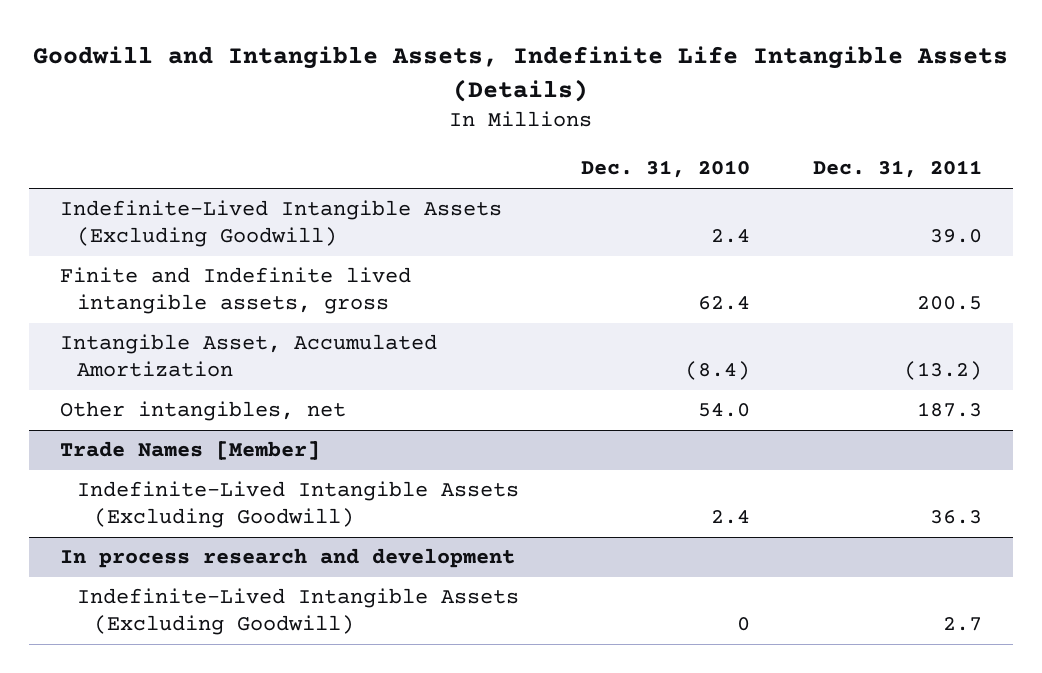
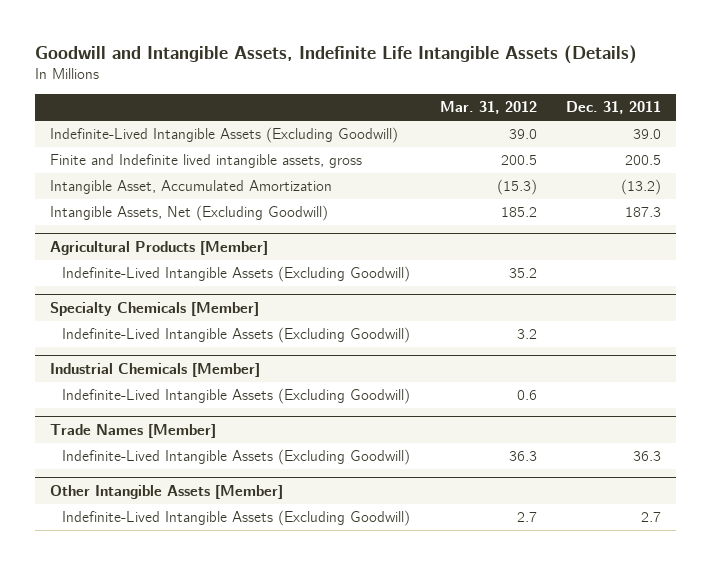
- | Dec. 31, 2010 | Dec. 31, 2011
+ | Mar. 31, 2012 | Dec. 31, 2011
- Other intangibles, net | 54.0 | 187.3
+ Intangible Assets, Net (Excluding Goodwill) | 185.2 | 187.3
+ Agricultural Products [Member]
+ Indefinite-Lived Intangible Assets (Excluding Goodwill) | 35.2 |
+ Specialty Chemicals [Member]
+ Indefinite-Lived Intangible Assets (Excluding Goodwill) | 3.2 |
+ Industrial Chemicals [Member]
+ Indefinite-Lived Intangible Assets (Excluding Goodwill) | 0.6 |
- In process research and development
+ Other Intangible Assets [Member]

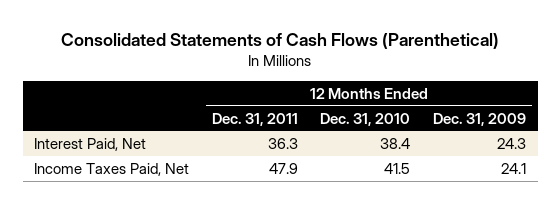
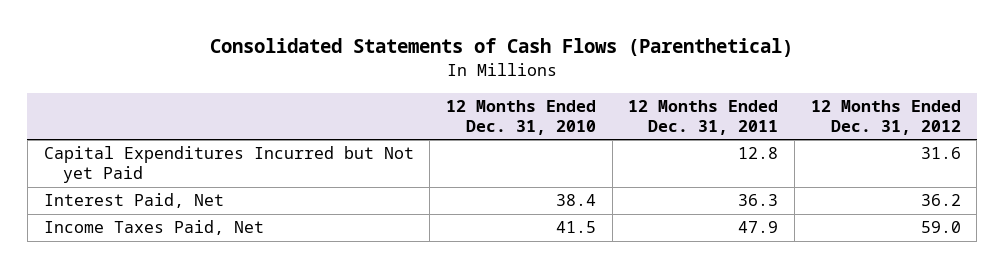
- | 12 Months Ended Dec. 31, 2011 | 12 Months Ended Dec. 31, 2010 | 12 Months Ended Dec. 31, 2009
+ | 12 Months Ended Dec. 31, 2010 | 12 Months Ended Dec. 31, 2011 | 12 Months Ended Dec. 31, 2012
+ Capital Expenditures Incurred but Not yet Paid | | 12.8 | 31.6

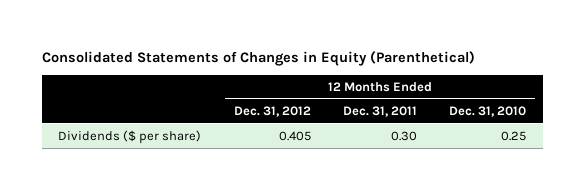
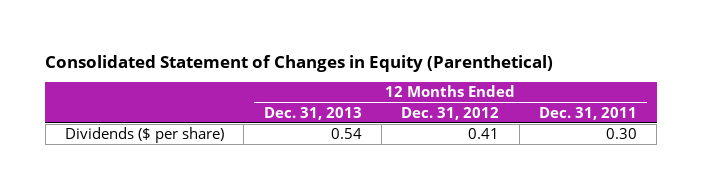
- Consolidated Statements of Changes in Equity (Parenthetical)
+ Consolidated Statement of Changes in Equity (Parenthetical)
- | 12 Months Ended Dec. 31, 2012 | 12 Months Ended Dec. 31, 2011 | 12 Months Ended Dec. 31, 2010
+ | 12 Months Ended Dec. 31, 2013 | 12 Months Ended Dec. 31, 2012 | 12 Months Ended Dec. 31, 2011
- Dividends ($ per share) | 0.405 | 0.30 | 0.25
+ Dividends ($ per share) | 0.54 | 0.41 | 0.30

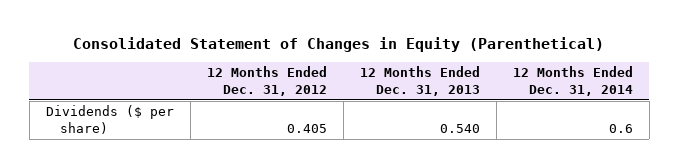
- | 12 Months Ended Dec. 31, 2013 | 12 Months Ended Dec. 31, 2012 | 12 Months Ended Dec. 31, 2011
+ | 12 Months Ended Dec. 31, 2012 | 12 Months Ended Dec. 31, 2013 | 12 Months Ended Dec. 31, 2014
- Dividends ($ per share) | 0.54 | 0.41 | 0.30
+ Dividends ($ per share) | 0.405 | 0.540 | 0.6

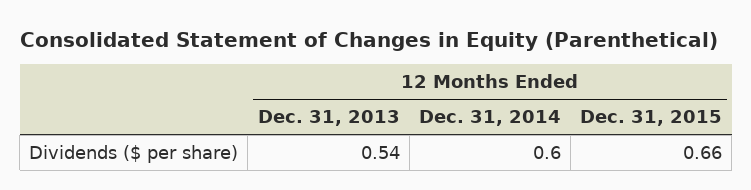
- | 12 Months Ended Dec. 31, 2012 | 12 Months Ended Dec. 31, 2013 | 12 Months Ended Dec. 31, 2014
+ | 12 Months Ended Dec. 31, 2013 | 12 Months Ended Dec. 31, 2014 | 12 Months Ended Dec. 31, 2015
- Dividends ($ per share) | 0.405 | 0.540 | 0.6
+ Dividends ($ per share) | 0.54 | 0.6 | 0.66

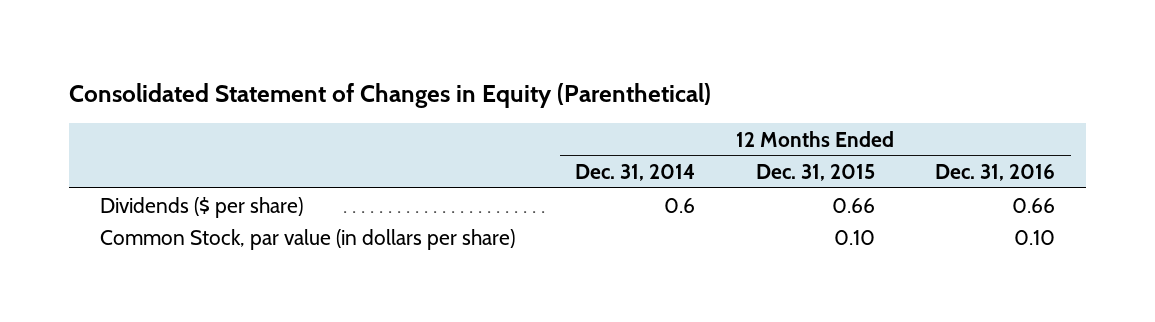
- | 12 Months Ended Dec. 31, 2013 | 12 Months Ended Dec. 31, 2014 | 12 Months Ended Dec. 31, 2015
+ | 12 Months Ended Dec. 31, 2014 | 12 Months Ended Dec. 31, 2015 | 12 Months Ended Dec. 31, 2016
+ Common Stock, par value (in dollars per share) | | 0.10 | 0.10

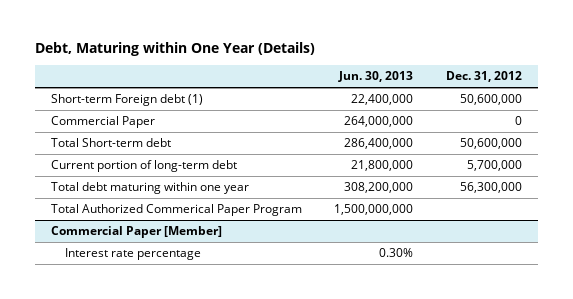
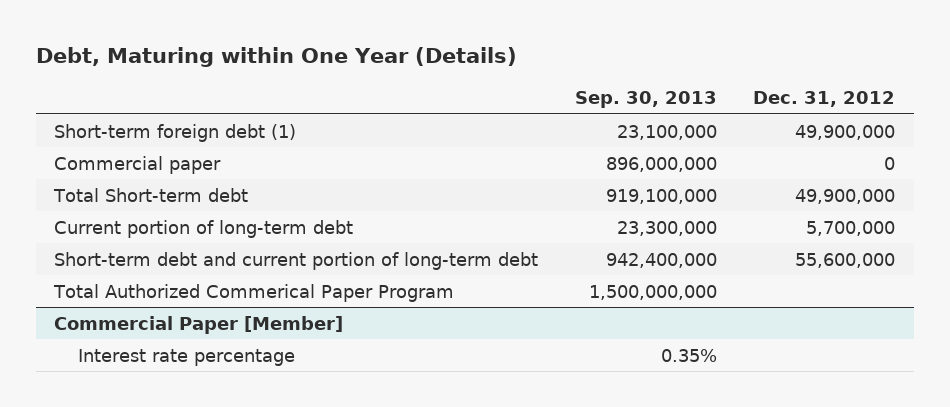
- | Jun. 30, 2013 | Dec. 31, 2012
+ | Sep. 30, 2013 | Dec. 31, 2012
- Short-term Foreign debt (1) | 22,400,000 | 50,600,000
- Commercial Paper | 264,000,000 | 0
- Total Short-term debt | 286,400,000 | 50,600,000
+ Short-term foreign debt (1) | 23,100,000 | 49,900,000
+ Commercial paper | 896,000,000 | 0
+ Total Short-term debt | 919,100,000 | 49,900,000
- Total debt maturing within one year | 308,200,000 | 56,300,000
+ Short-term debt and current portion of long-term debt | 942,400,000 | 55,600,000

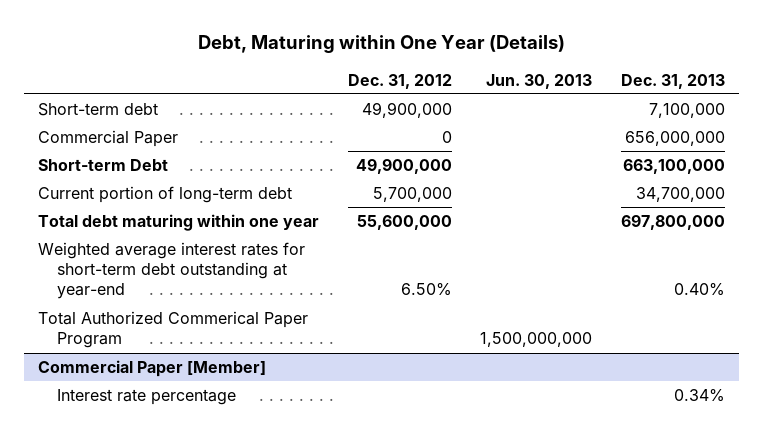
- | Sep. 30, 2013 | Dec. 31, 2012
+ | Dec. 31, 2012 | Jun. 30, 2013 | Dec. 31, 2013
- Short-term foreign debt (1) | 23,100,000 | 49,900,000
- Commercial paper | 896,000,000 | 0
- Total Short-term debt | 919,100,000 | 49,900,000
+ Short-term debt | 49,900,000 | | 7,100,000
+ Commercial Paper | 0 | | 656,000,000
+ Short-term Debt | 49,900,000 | | 663,100,000
- Short-term debt and current portion of long-term debt | 942,400,000 | 55,600,000
+ Total debt maturing within one year | 55,600,000 | | 697,800,000
+ Weighted average interest rates for short-term debt outstanding at year-end | 6.50% | | 0.40%

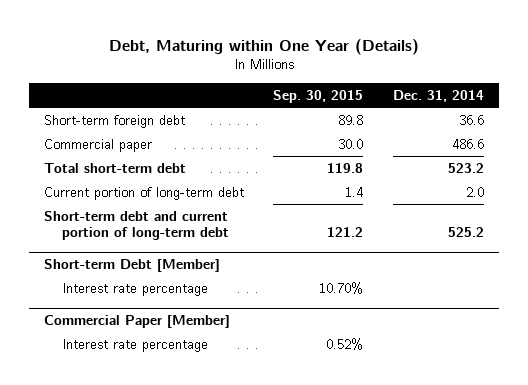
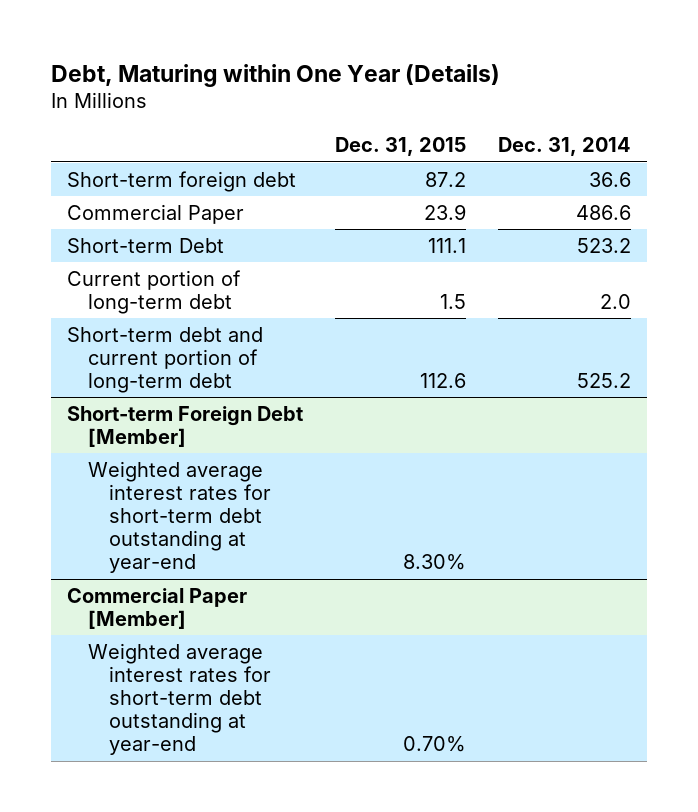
- | Sep. 30, 2015 | Dec. 31, 2014
+ | Dec. 31, 2015 | Dec. 31, 2014
- Commercial paper | 30.0 | 486.6
- Total short-term debt | 119.8 | 523.2
+ Commercial Paper | 23.9 | 486.6
+ Short-term Debt | 111.1 | 523.2
- Short-term Debt [Member]
- Interest rate percentage | 10.70% |
+ Short-term Foreign Debt [Member]
+ Weighted average interest rates for short-term debt outstanding at year-end | 8.30% |
@ Commercial Paper [Member]
- Interest rate percentage | 0.52% |
+ Weighted average interest rates for short-term debt outstanding at year-end | 0.70% |

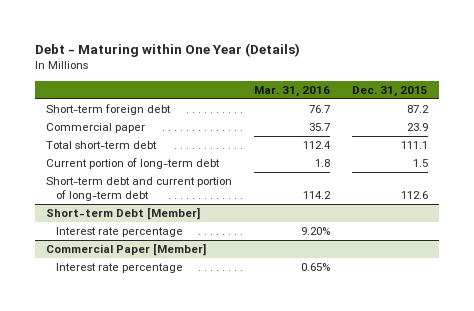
- Debt, Maturing within One Year (Details)
+ Debt - Maturing within One Year (Details)
- | Dec. 31, 2015 | Dec. 31, 2014
+ | Mar. 31, 2016 | Dec. 31, 2015
- Commercial Paper | 23.9 | 486.6
- Short-term Debt | 111.1 | 523.2
+ Commercial paper | 35.7 | 23.9
+ Total short-term debt | 112.4 | 111.1
- Short-term Foreign Debt [Member]
- Weighted average interest rates for short-term debt outstanding at year-end | 8.30% |
+ Short-term Debt [Member]
+ Interest rate percentage | 9.20% |
@ Commercial Paper [Member]
- Weighted average interest rates for short-term debt outstanding at year-end | 0.70% |
+ Interest rate percentage | 0.65% |

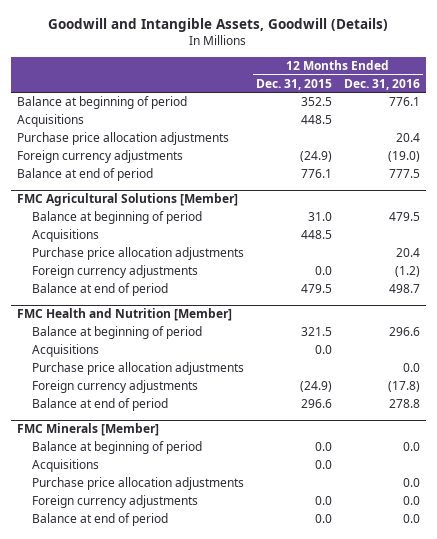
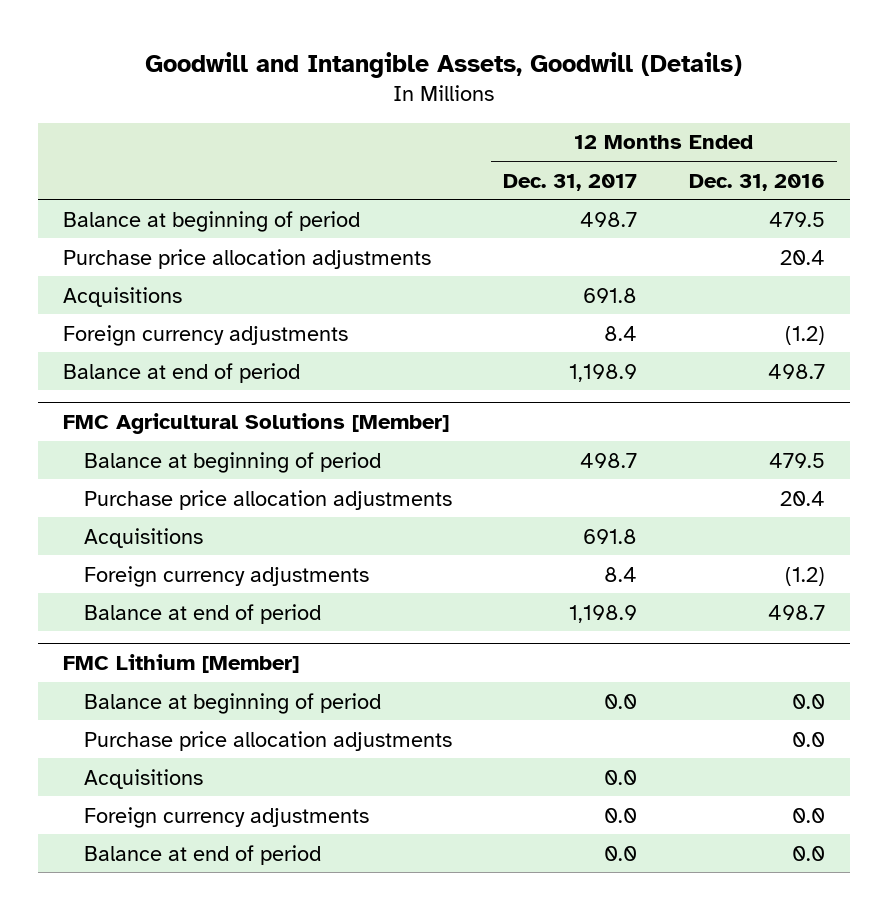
- | 12 Months Ended Dec. 31, 2015 | 12 Months Ended Dec. 31, 2016
+ | 12 Months Ended Dec. 31, 2017 | 12 Months Ended Dec. 31, 2016
- Balance at beginning of period | 352.5 | 776.1
+ Balance at beginning of period | 498.7 | 479.5
- Foreign currency adjustments | (24.9) | (19.0)
- Balance at end of period | 776.1 | 777.5
moved down: Acquisitions | 691.8 |
+ Foreign currency adjustments | 8.4 | (1.2)
+ Balance at end of period | 1,198.9 | 498.7
@ FMC Agricultural Solutions [Member]
moved down: Acquisitions | 691.8 |
- FMC Health and Nutrition [Member]
- Balance at beginning of period | 321.5 | 296.6
- Acquisitions | 0.0 |
- Purchase price allocation adjustments | | 0.0
- Foreign currency adjustments | (24.9) | (17.8)
- Balance at end of period | 296.6 | 278.8
- FMC Minerals [Member]
+ FMC Lithium [Member]
- Acquisitions | 0.0 |
+ Acquisitions | 0.0 |

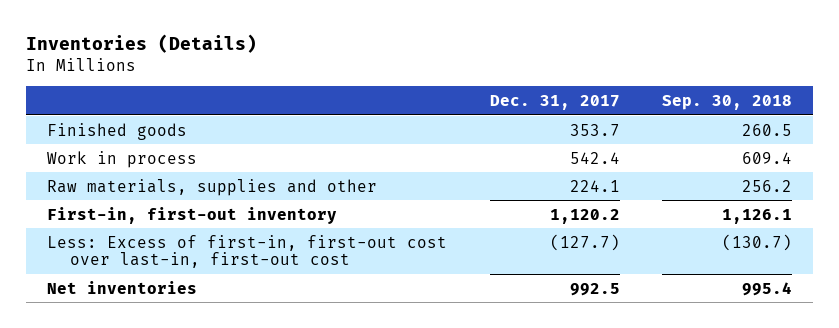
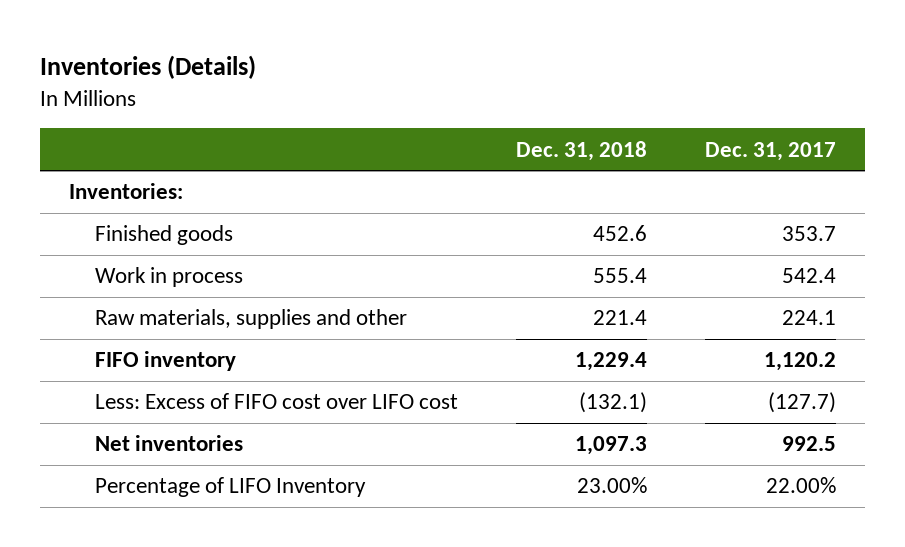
- | Dec. 31, 2017 | Sep. 30, 2018
+ | Dec. 31, 2018 | Dec. 31, 2017
+ Inventories:
- First-in, first-out inventory | 1,120.2 | 1,126.1
- Less: Excess of first-in, first-out cost over last-in, first-out cost | (127.7) | (130.7)
+ FIFO inventory | 1,229.4 | 1,120.2
+ Less: Excess of FIFO cost over LIFO cost | (132.1) | (127.7)
+ Percentage of LIFO Inventory | 23.00% | 22.00%

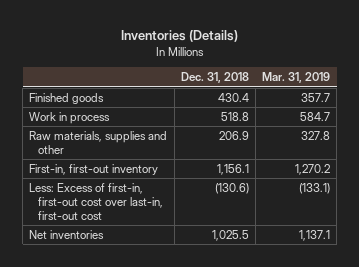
- | Dec. 31, 2018 | Dec. 31, 2017
+ | Dec. 31, 2018 | Mar. 31, 2019
- Inventories:
- Finished goods | 452.6 | 353.7
- Work in process | 555.4 | 542.4
- Raw materials, supplies and other | 221.4 | 224.1
- FIFO inventory | 1,229.4 | 1,120.2
- Less: Excess of FIFO cost over LIFO cost | (132.1) | (127.7)
- Net inventories | 1,097.3 | 992.5
- Percentage of LIFO Inventory | 23.00% | 22.00%
+ Finished goods | 430.4 | 357.7
+ Work in process | 518.8 | 584.7
+ Raw materials, supplies and other | 206.9 | 327.8
+ First-in, first-out inventory | 1,156.1 | 1,270.2
+ Less: Excess of first-in, first-out cost over last-in, first-out cost | (130.6) | (133.1)
+ Net inventories | 1,025.5 | 1,137.1

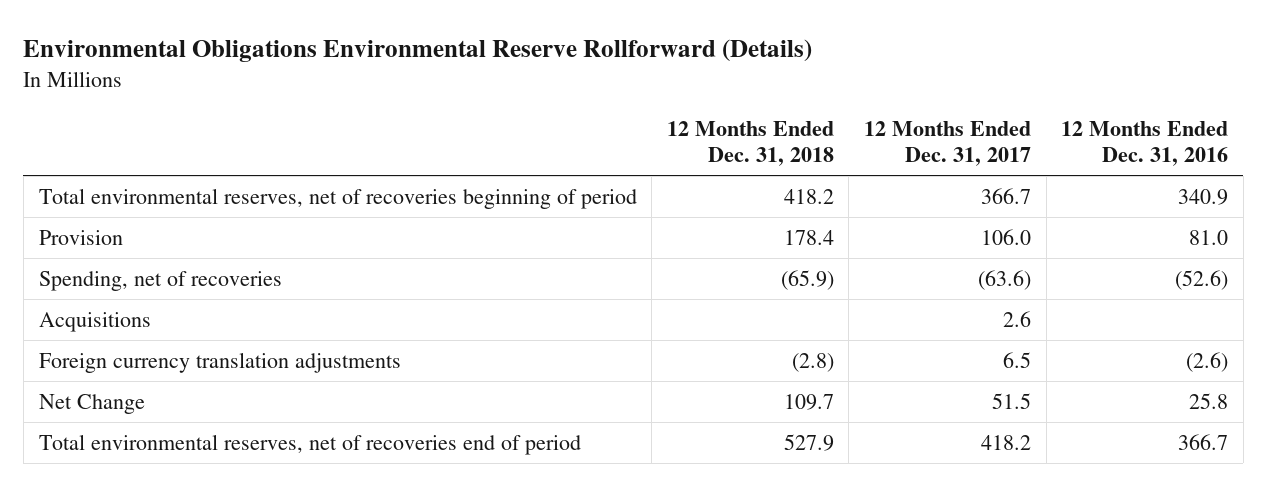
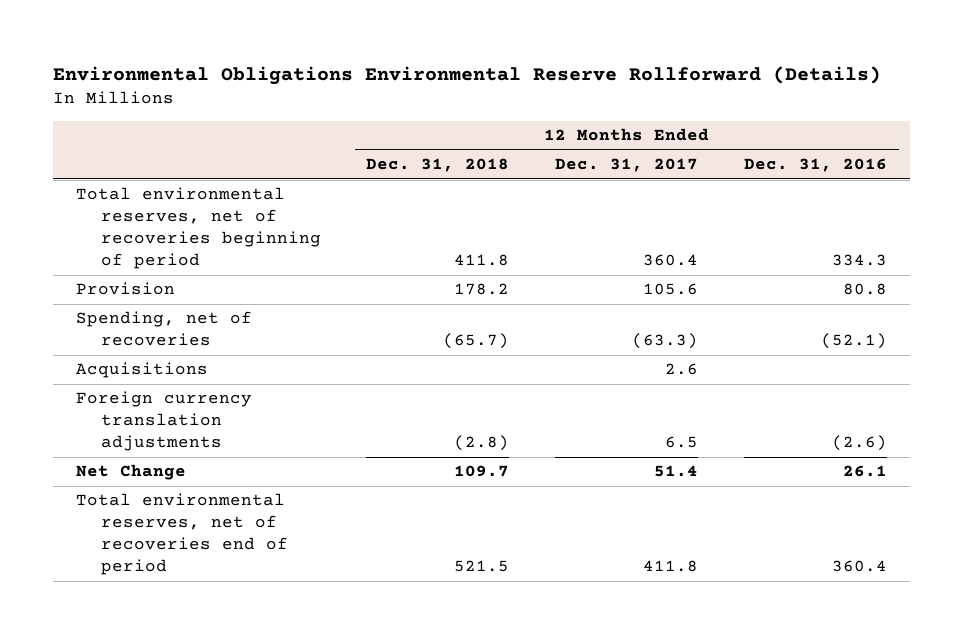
- Total environmental reserves, net of recoveries beginning of period | 418.2 | 366.7 | 340.9
- Provision | 178.4 | 106.0 | 81.0
- Spending, net of recoveries | (65.9) | (63.6) | (52.6)
+ Total environmental reserves, net of recoveries beginning of period | 411.8 | 360.4 | 334.3
+ Provision | 178.2 | 105.6 | 80.8
+ Spending, net of recoveries | (65.7) | (63.3) | (52.1)
- Net Change | 109.7 | 51.5 | 25.8
- Total environmental reserves, net of recoveries end of period | 527.9 | 418.2 | 366.7
+ Net Change | 109.7 | 51.4 | 26.1
+ Total environmental reserves, net of recoveries end of period | 521.5 | 411.8 | 360.4

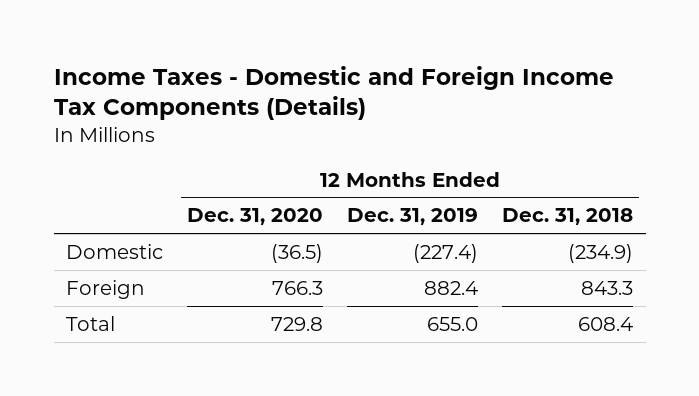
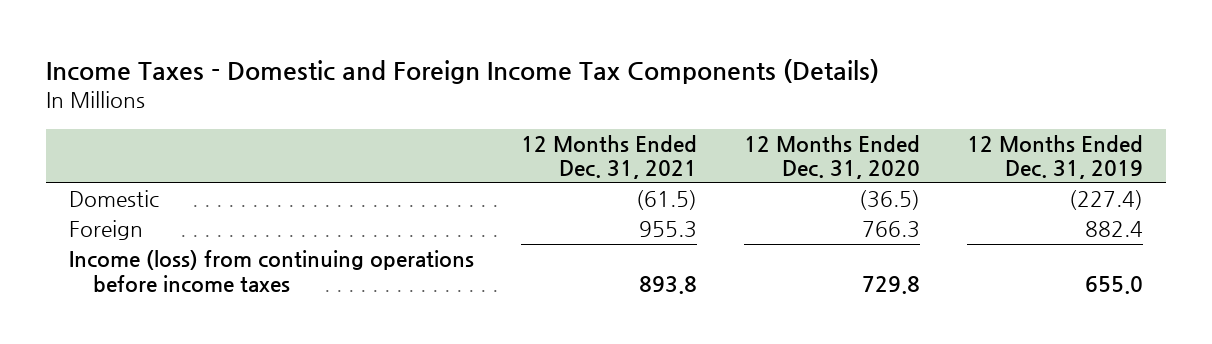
- | 12 Months Ended Dec. 31, 2020 | 12 Months Ended Dec. 31, 2019 | 12 Months Ended Dec. 31, 2018
+ | 12 Months Ended Dec. 31, 2021 | 12 Months Ended Dec. 31, 2020 | 12 Months Ended Dec. 31, 2019
- Total | 729.8 | 655.0 | 608.4
+ Income (loss) from continuing operations before income taxes | 893.8 | 729.8 | 655.0

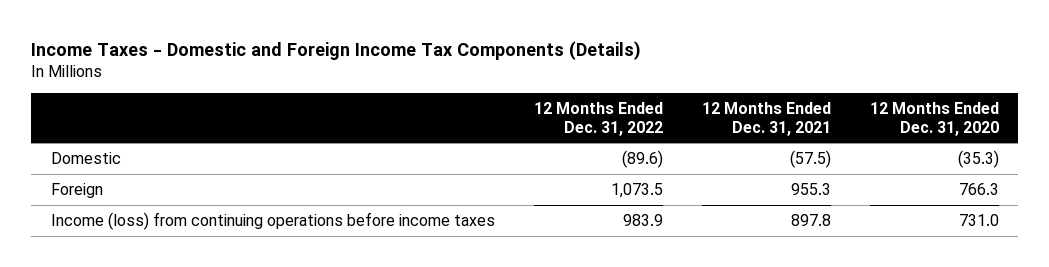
- | 12 Months Ended Dec. 31, 2021 | 12 Months Ended Dec. 31, 2020 | 12 Months Ended Dec. 31, 2019
+ | 12 Months Ended Dec. 31, 2022 | 12 Months Ended Dec. 31, 2021 | 12 Months Ended Dec. 31, 2020
- Domestic | (61.5) | (36.5) | (227.4)
+ Domestic | (89.6) | (57.5) | (35.3)
- Income (loss) from continuing operations before income taxes | 893.8 | 729.8 | 655.0
+ Income (loss) from continuing operations before income taxes | 983.9 | 897.8 | 731.0

